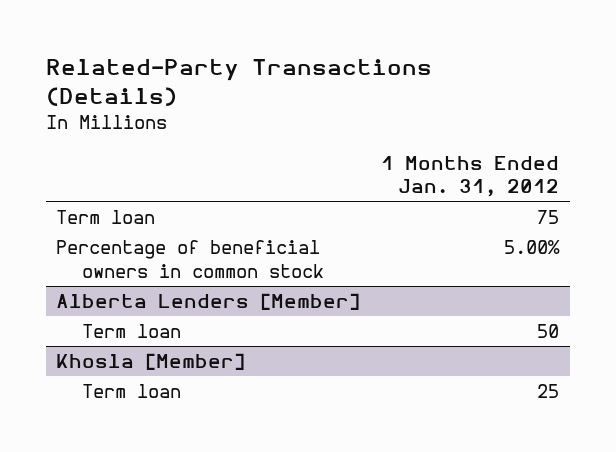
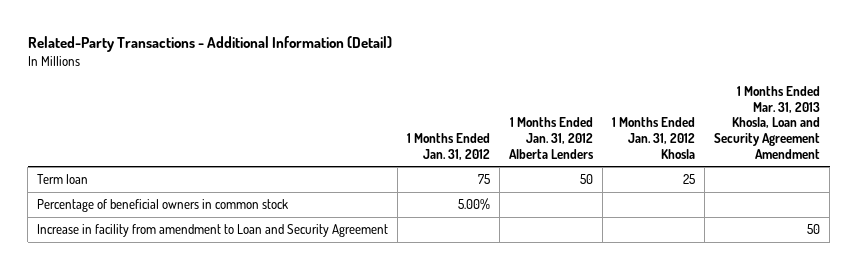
- Related-Party Transactions (Details)
+ Related-Party Transactions - Additional Information (Detail)
- | 1 Months Ended Jan. 31, 2012
+ | 1 Months Ended Jan. 31, 2012 | 1 Months Ended Jan. 31, 2012 Alberta Lenders | 1 Months Ended Jan. 31, 2012 Khosla | 1 Months Ended Mar. 31, 2013 Khosla, Loan and Security Agreement Amendment
- Alberta Lenders [Member]
- Term loan | 50
- Khosla [Member]
- Term loan | 25
+ Increase in facility from amendment to Loan and Security Agreement | | | | 50

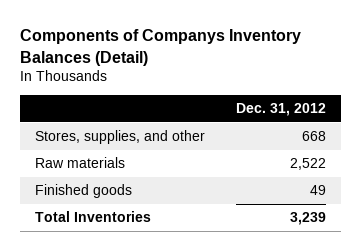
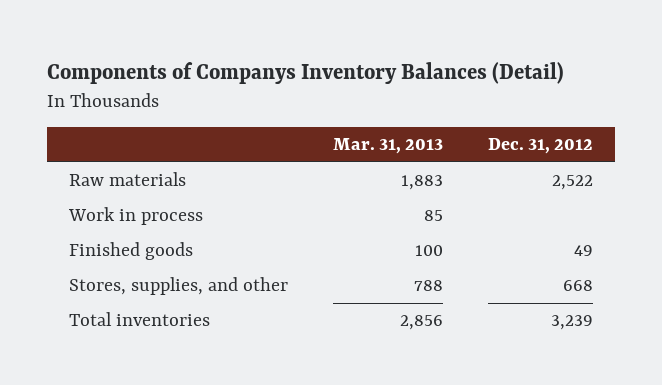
- | Dec. 31, 2012
+ | Mar. 31, 2013 | Dec. 31, 2012
+ Work in process | 85 |
- Total Inventories | 3,239
moved down: Stores, supplies, and other | 788 | 668
+ Total inventories | 2,856 | 3,239

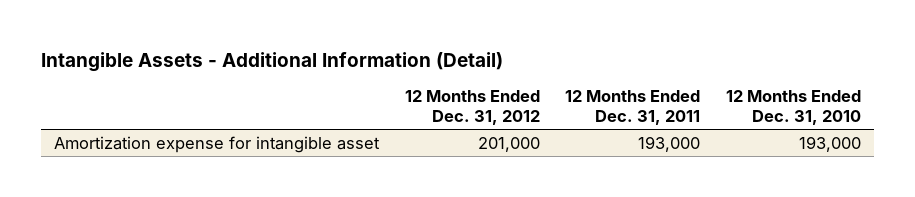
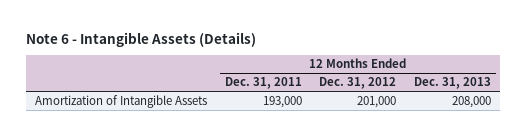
- Intangible Assets - Additional Information (Detail)
+ Note 6 - Intangible Assets (Details)
- | 12 Months Ended Dec. 31, 2012 | 12 Months Ended Dec. 31, 2011 | 12 Months Ended Dec. 31, 2010
+ | 12 Months Ended Dec. 31, 2011 | 12 Months Ended Dec. 31, 2012 | 12 Months Ended Dec. 31, 2013
- Amortization expense for intangible asset | 201,000 | 193,000 | 193,000
+ Amortization of Intangible Assets | 193,000 | 201,000 | 208,000

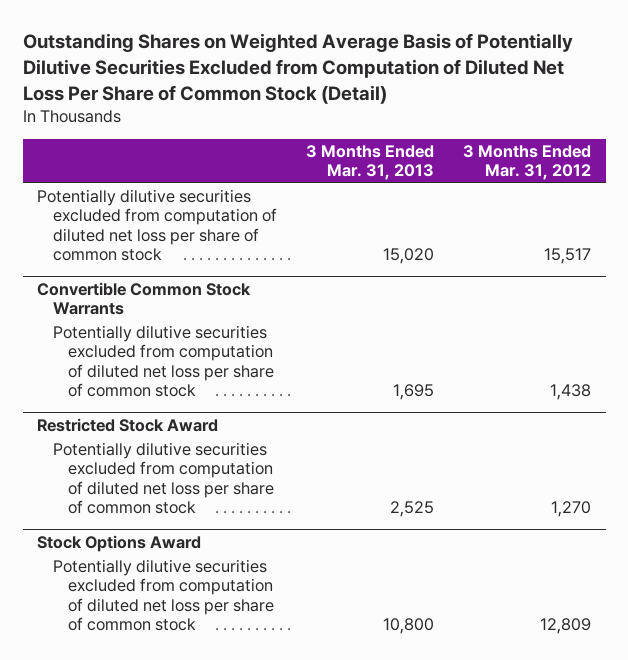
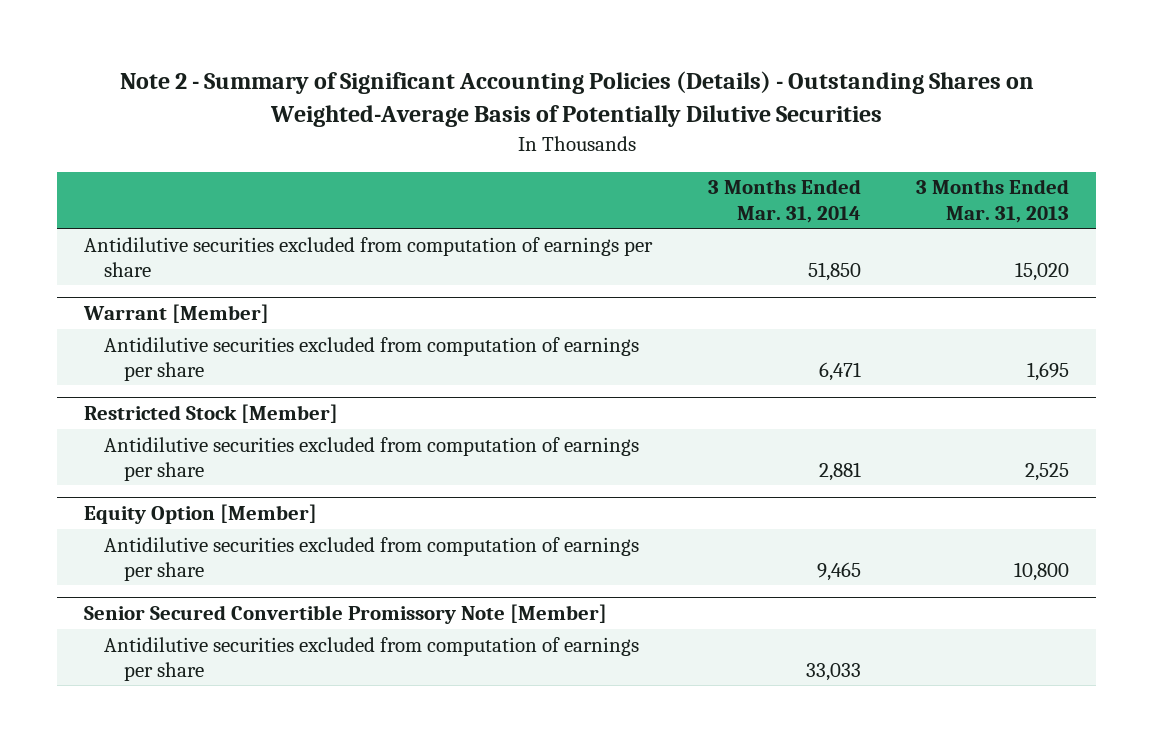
- Outstanding Shares on Weighted Average Basis of Potentially Dilutive Securities Excluded from Computation of Diluted Net Loss Per Share of Common Stock (Detail)
+ Note 2 - Summary of Significant Accounting Policies (Details) - Outstanding Shares on Weighted-Average Basis of Potentially Dilutive Securities
- | 3 Months Ended Mar. 31, 2013 | 3 Months Ended Mar. 31, 2012
+ | 3 Months Ended Mar. 31, 2014 | 3 Months Ended Mar. 31, 2013
- Potentially dilutive securities excluded from computation of diluted net loss per share of common stock | 15,020 | 15,517
- Convertible Common Stock Warrants
- Potentially dilutive securities excluded from computation of diluted net loss per share of common stock | 1,695 | 1,438
- Restricted Stock Award
- Potentially dilutive securities excluded from computation of diluted net loss per share of common stock | 2,525 | 1,270
- Stock Options Award
- Potentially dilutive securities excluded from computation of diluted net loss per share of common stock | 10,800 | 12,809
+ Antidilutive securities excluded from computation of earnings per share | 51,850 | 15,020
+ Warrant [Member]
+ Antidilutive securities excluded from computation of earnings per share | 6,471 | 1,695
+ Restricted Stock [Member]
+ Antidilutive securities excluded from computation of earnings per share | 2,881 | 2,525
+ Equity Option [Member]
+ Antidilutive securities excluded from computation of earnings per share | 9,465 | 10,800
+ Senior Secured Convertible Promissory Note [Member]
+ Antidilutive securities excluded from computation of earnings per share | 33,033 |

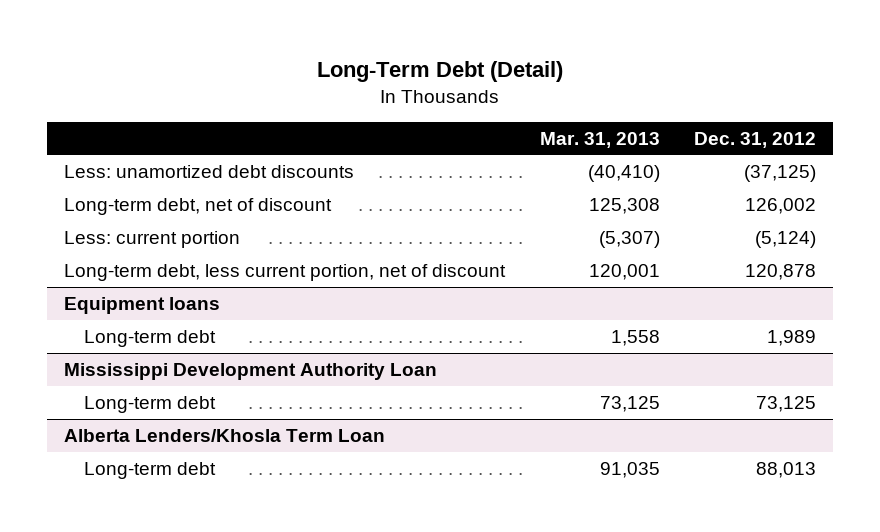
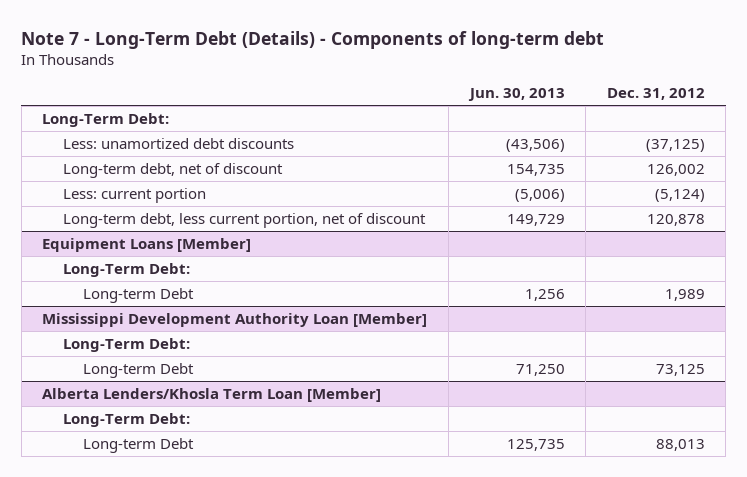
- Long-Term Debt (Detail)
+ Note 7 - Long-Term Debt (Details) - Components of long-term debt
- | Mar. 31, 2013 | Dec. 31, 2012
+ | Jun. 30, 2013 | Dec. 31, 2012
+ Long-Term Debt:
- Equipment loans
- Long-term debt | 1,558 | 1,989
- Mississippi Development Authority Loan
- Long-term debt | 73,125 | 73,125
- Alberta Lenders/Khosla Term Loan
- Long-term debt | 91,035 | 88,013
+ Equipment Loans [Member]
+ Long-Term Debt:
+ Long-term Debt | 1,256 | 1,989
+ Mississippi Development Authority Loan [Member]
+ Long-Term Debt:
+ Long-term Debt | 71,250 | 73,125
+ Alberta Lenders/Khosla Term Loan [Member]
+ Long-Term Debt:
+ Long-term Debt | 125,735 | 88,013

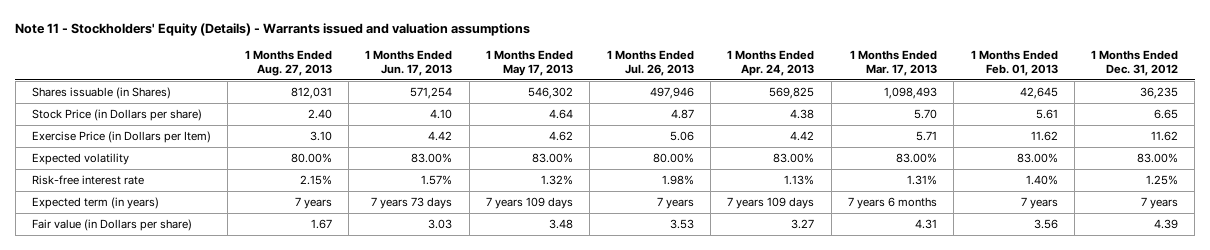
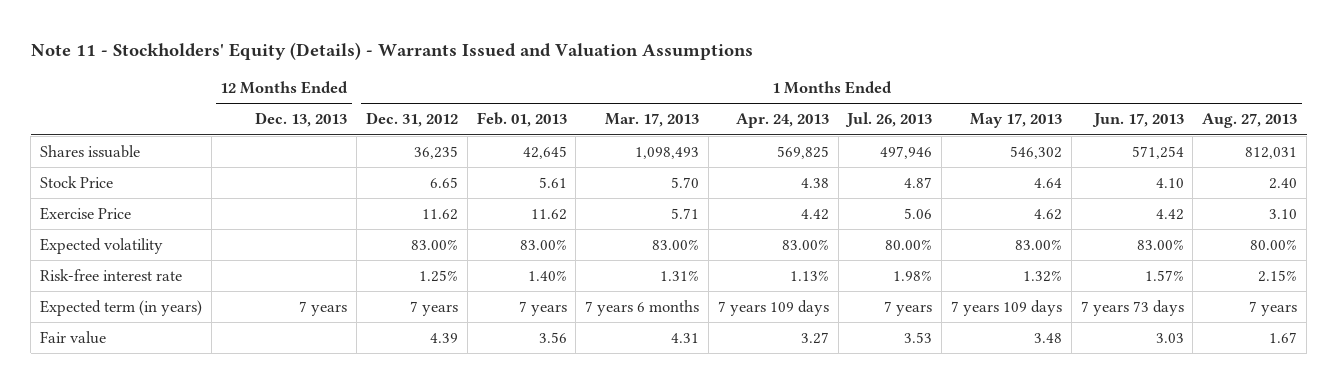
- Note 11 - Stockholders' Equity (Details) - Warrants issued and valuation assumptions
+ Note 11 - Stockholders' Equity (Details) - Warrants Issued and Valuation Assumptions
- | 1 Months Ended Aug. 27, 2013 | 1 Months Ended Jun. 17, 2013 | 1 Months Ended May 17, 2013 | 1 Months Ended Jul. 26, 2013 | 1 Months Ended Apr. 24, 2013 | 1 Months Ended Mar. 17, 2013 | 1 Months Ended Feb. 01, 2013 | 1 Months Ended Dec. 31, 2012
+ | 12 Months Ended Dec. 13, 2013 | 1 Months Ended Dec. 31, 2012 | 1 Months Ended Feb. 01, 2013 | 1 Months Ended Mar. 17, 2013 | 1 Months Ended Apr. 24, 2013 | 1 Months Ended Jul. 26, 2013 | 1 Months Ended May 17, 2013 | 1 Months Ended Jun. 17, 2013 | 1 Months Ended Aug. 27, 2013
- Shares issuable (in Shares) | 812,031 | 571,254 | 546,302 | 497,946 | 569,825 | 1,098,493 | 42,645 | 36,235
- Stock Price (in Dollars per share) | 2.40 | 4.10 | 4.64 | 4.87 | 4.38 | 5.70 | 5.61 | 6.65
- Exercise Price (in Dollars per Item) | 3.10 | 4.42 | 4.62 | 5.06 | 4.42 | 5.71 | 11.62 | 11.62
+ Shares issuable | | 36,235 | 42,645 | 1,098,493 | 569,825 | 497,946 | 546,302 | 571,254 | 812,031
+ Stock Price | | 6.65 | 5.61 | 5.70 | 4.38 | 4.87 | 4.64 | 4.10 | 2.40
+ Exercise Price | | 11.62 | 11.62 | 5.71 | 4.42 | 5.06 | 4.62 | 4.42 | 3.10
- Fair value (in Dollars per share) | 1.67 | 3.03 | 3.48 | 3.53 | 3.27 | 4.31 | 3.56 | 4.39
+ Fair value | | 4.39 | 3.56 | 4.31 | 3.27 | 3.53 | 3.48 | 3.03 | 1.67

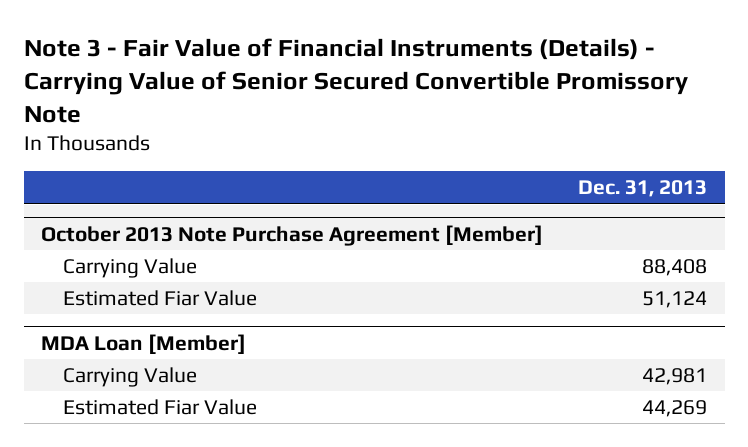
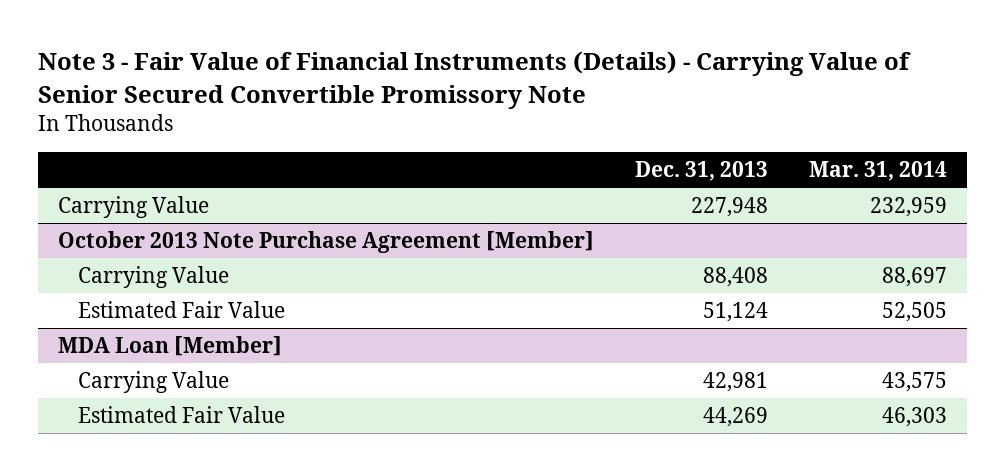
- | Dec. 31, 2013
+ | Dec. 31, 2013 | Mar. 31, 2014
+ Carrying Value | 227,948 | 232,959
@ October 2013 Note Purchase Agreement [Member]
- Estimated Fiar Value | 51,124
+ Estimated Fair Value | 51,124 | 52,505
@ MDA Loan [Member]
- Estimated Fiar Value | 44,269
+ Estimated Fair Value | 44,269 | 46,303

